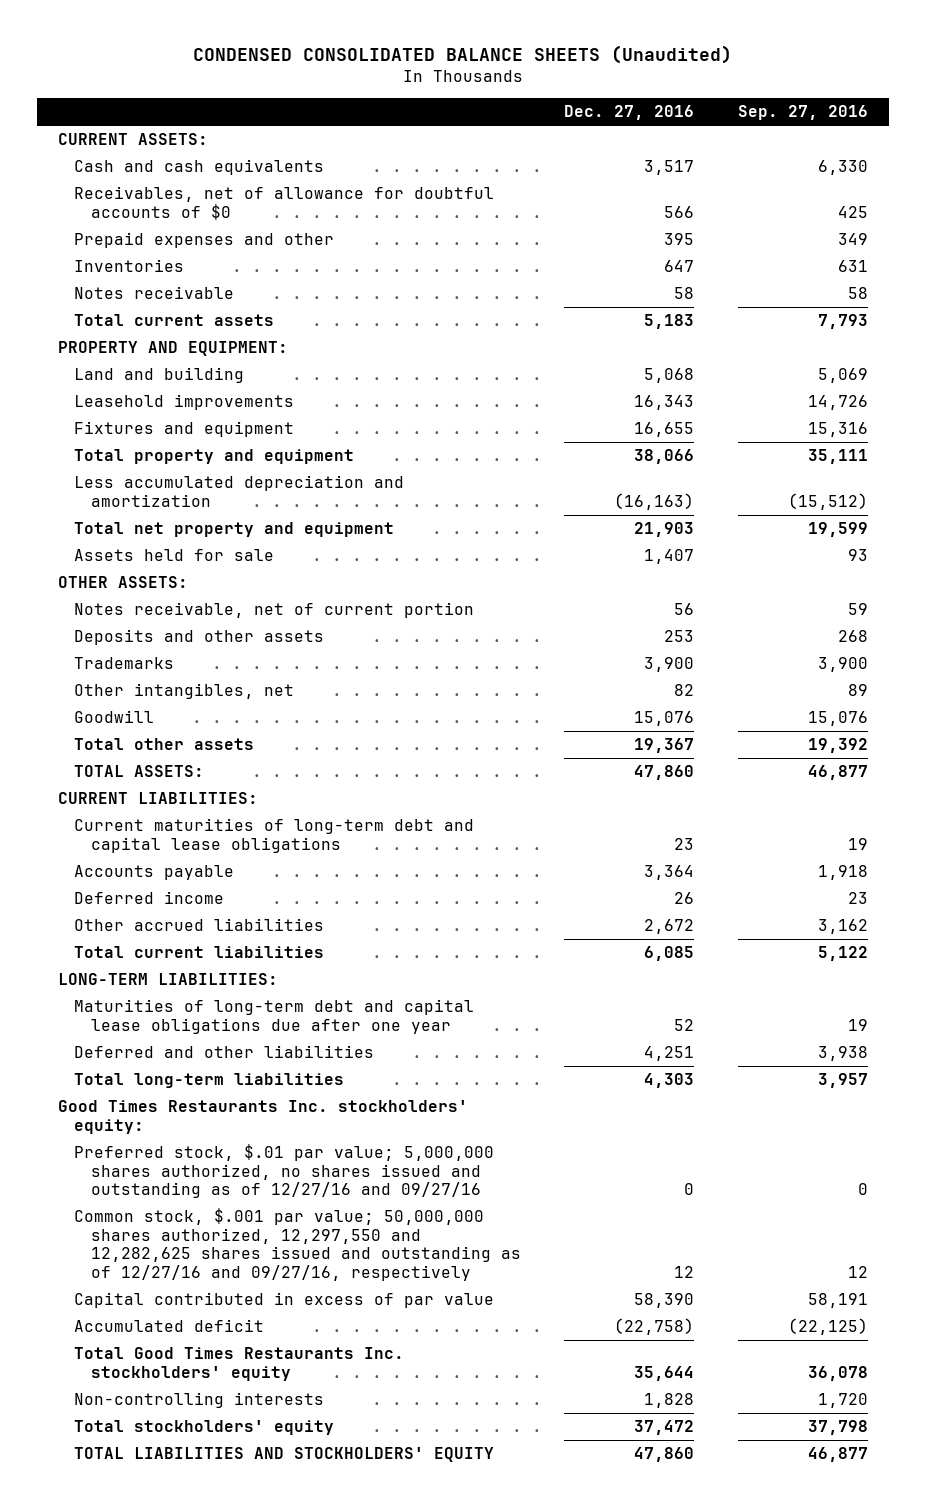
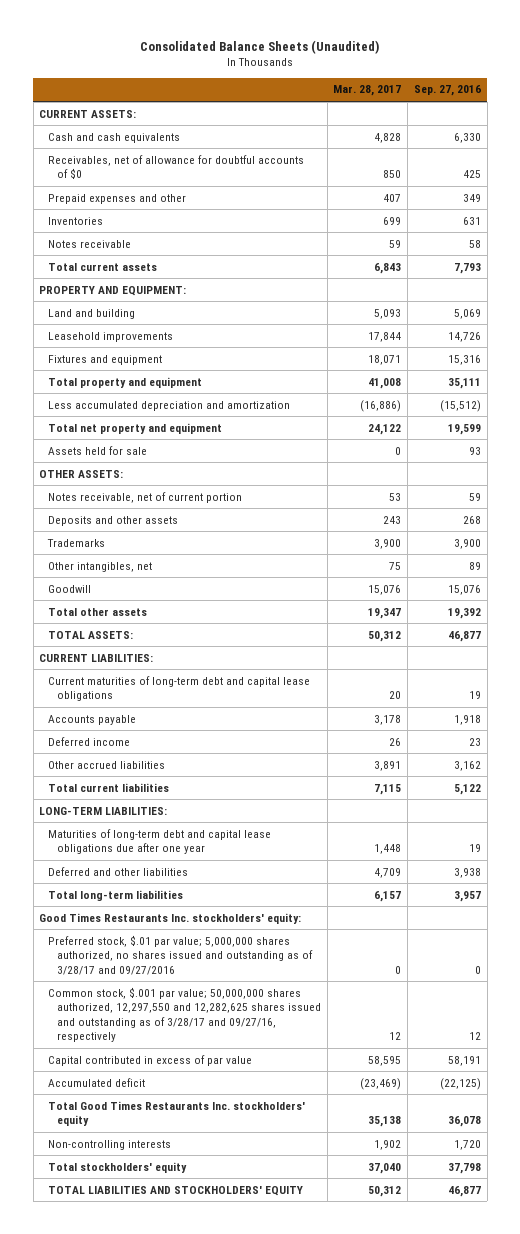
- CONDENSED CONSOLIDATED BALANCE SHEETS (Unaudited)
+ Consolidated Balance Sheets (Unaudited)
- | Dec. 27, 2016 | Sep. 27, 2016
+ | Mar. 28, 2017 | Sep. 27, 2016
- Preferred stock, $.01 par value; 5,000,000 shares authorized, no shares issued and outstanding as of 12/27/16 and 09/27/16 | 0 | 0
- Common stock, $.001 par value; 50,000,000 shares authorized, 12,297,550 and 12,282,625 shares issued and outstanding as of 12/27/16 and 09/27/16, respectively | 12 | 12
+ Preferred stock, $.01 par value; 5,000,000 shares authorized, no shares issued and outstanding as of 3/28/17 and 09/27/2016 | 0 | 0
+ Common stock, $.001 par value; 50,000,000 shares authorized, 12,297,550 and 12,282,625 shares issued and outstanding as of 3/28/17 and 09/27/16, respectively | 12 | 12

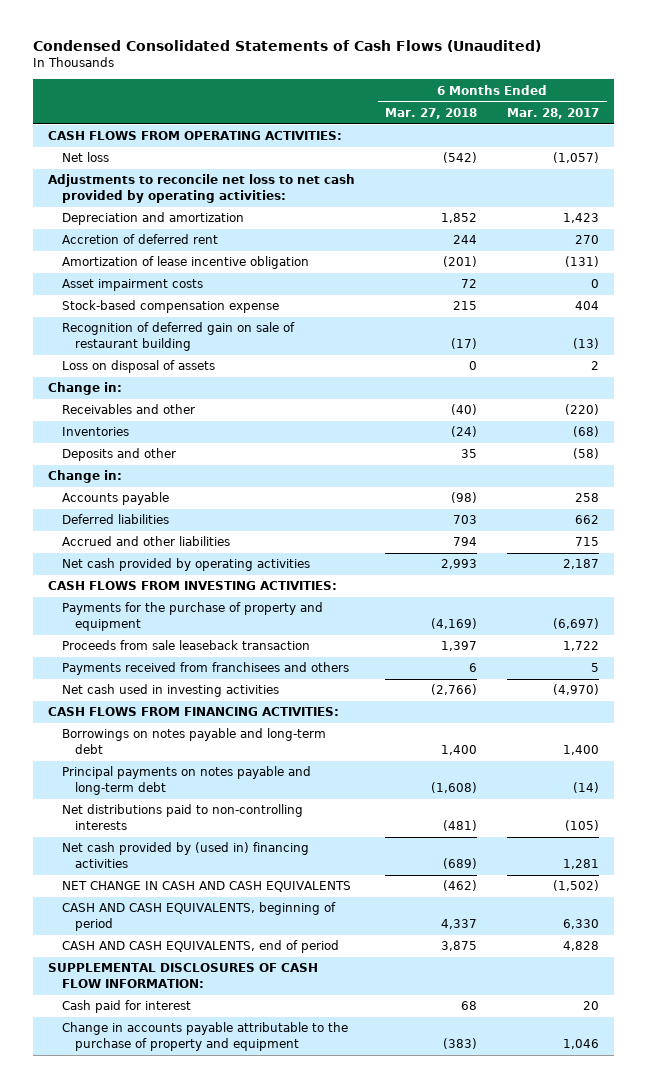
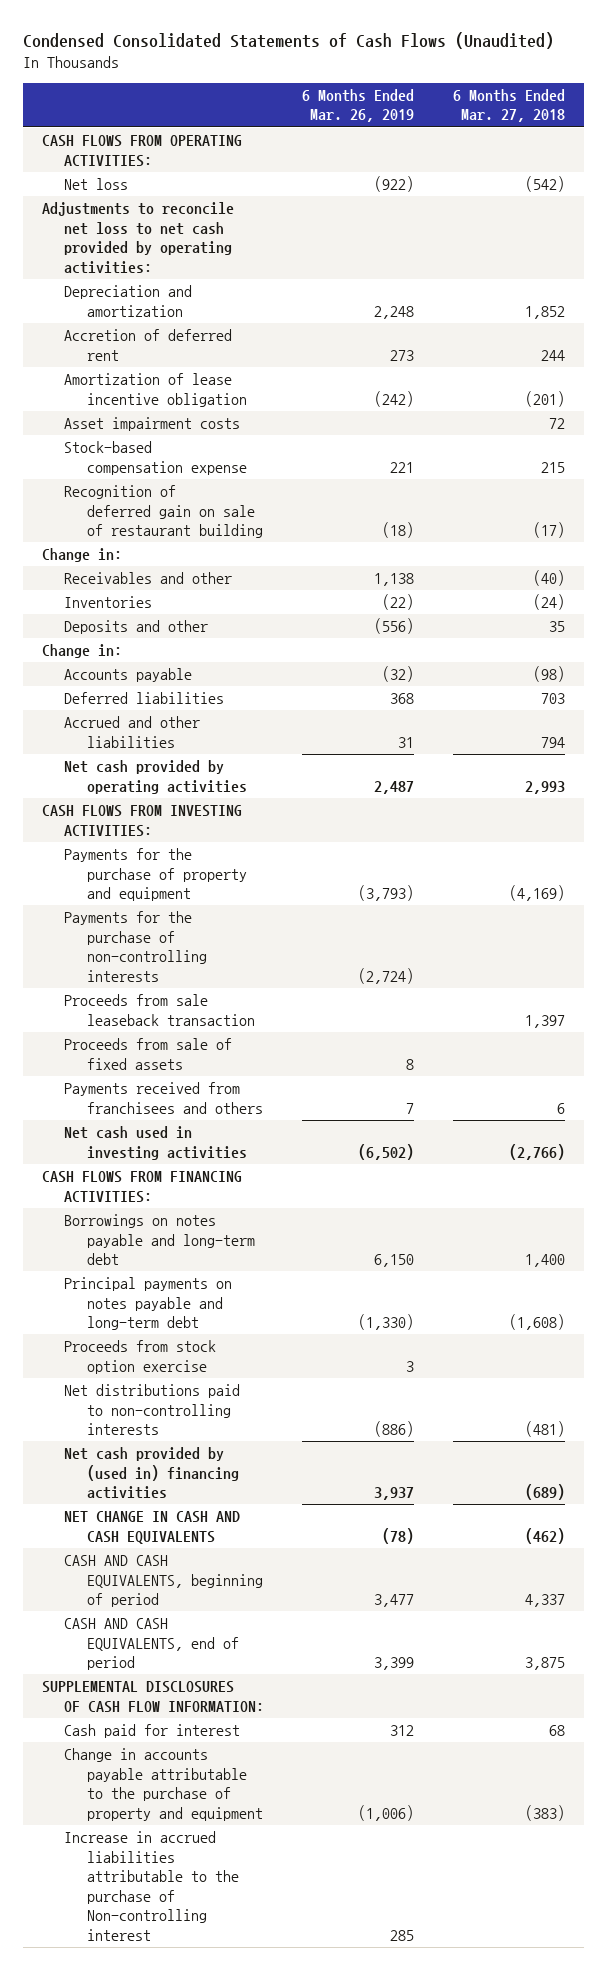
- | 6 Months Ended Mar. 27, 2018 | 6 Months Ended Mar. 28, 2017
+ | 6 Months Ended Mar. 26, 2019 | 6 Months Ended Mar. 27, 2018
- Loss on disposal of assets | 0 | 2
+ Payments for the purchase of non-controlling interests | (2,724) |
+ Proceeds from sale of fixed assets | 8 |
+ Proceeds from stock option exercise | 3 |
+ Increase in accrued liabilities attributable to the purchase of Non-controlling interest | 285 |

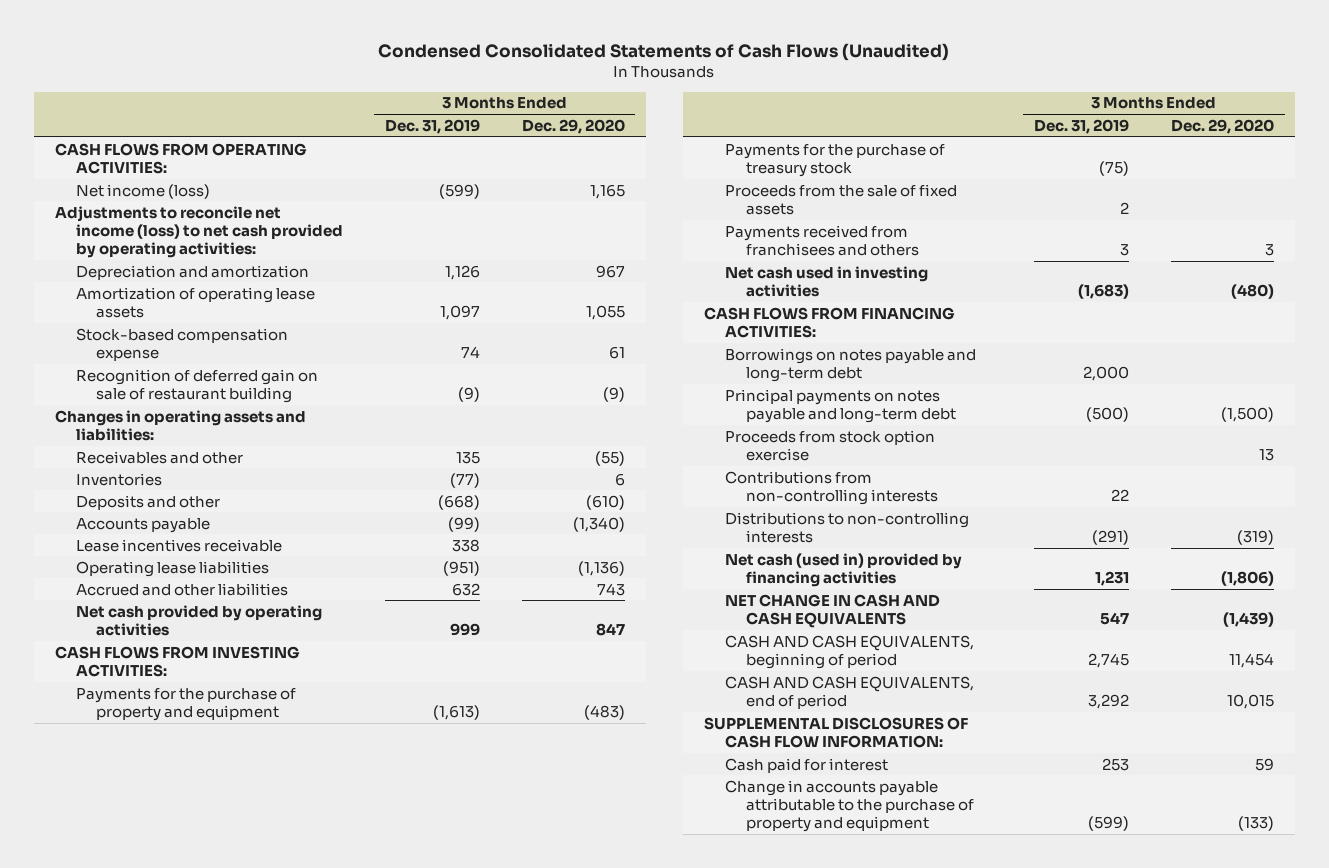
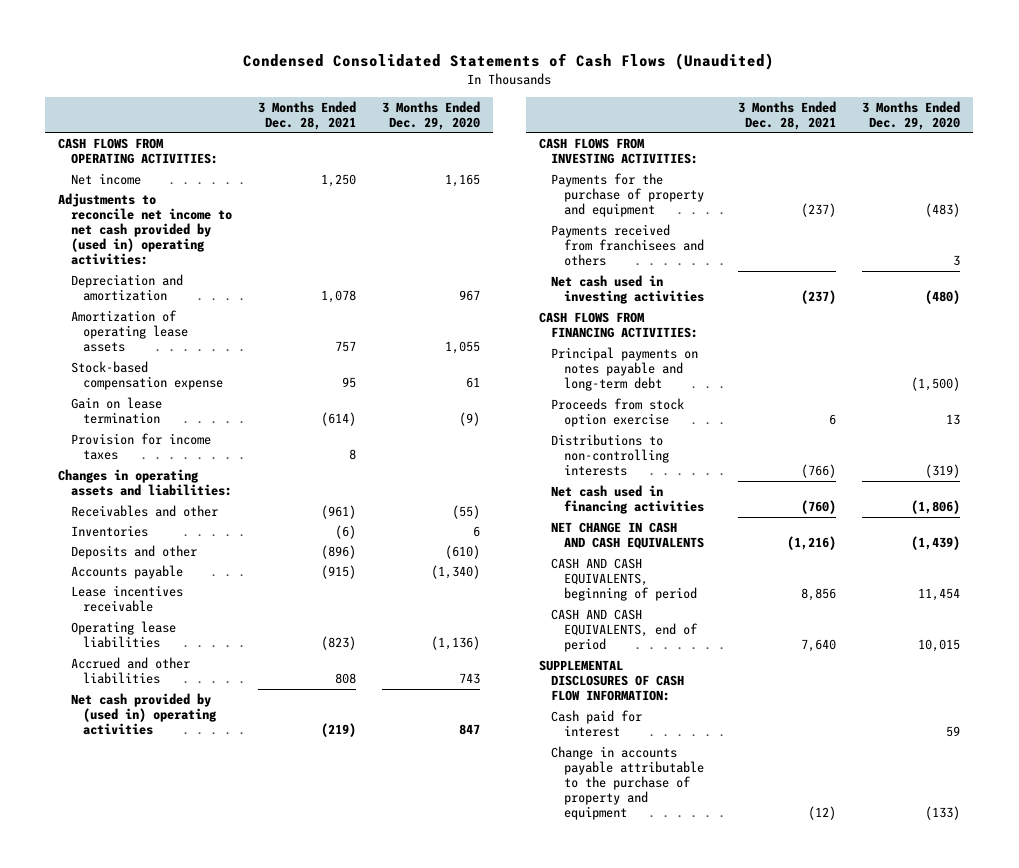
- | 3 Months Ended Dec. 31, 2019 | 3 Months Ended Dec. 29, 2020
+ | 3 Months Ended Dec. 28, 2021 | 3 Months Ended Dec. 29, 2020
- Net income (loss) | (599) | 1,165
- Adjustments to reconcile net income (loss) to net cash provided by operating activities:
+ Net income | 1,250 | 1,165
+ Adjustments to reconcile net income to net cash provided by (used in) operating activities:
- Recognition of deferred gain on sale of restaurant building | (9) | (9)
+ Gain on lease termination | (614) | (9)
+ Provision for income taxes | 8 |
- Net cash provided by operating activities | 999 | 847
+ Net cash provided by (used in) operating activities | (219) | 847
- Payments for the purchase of treasury stock | (75) |
- Proceeds from the sale of fixed assets | 2 |
- Borrowings on notes payable and long-term debt | 2,000 |
- Contributions from non-controlling interests | 22 |
- Net cash (used in) provided by financing activities | 1,231 | (1,806)
+ Net cash used in financing activities | (760) | (1,806)

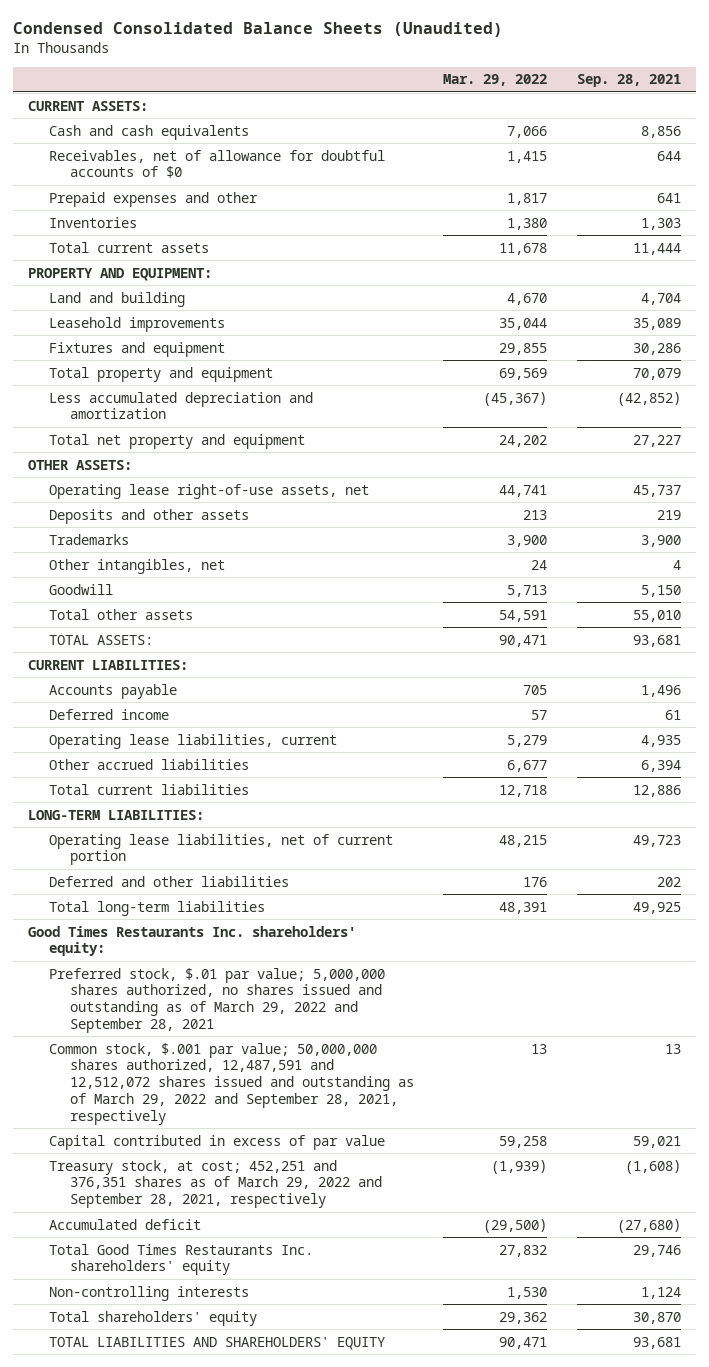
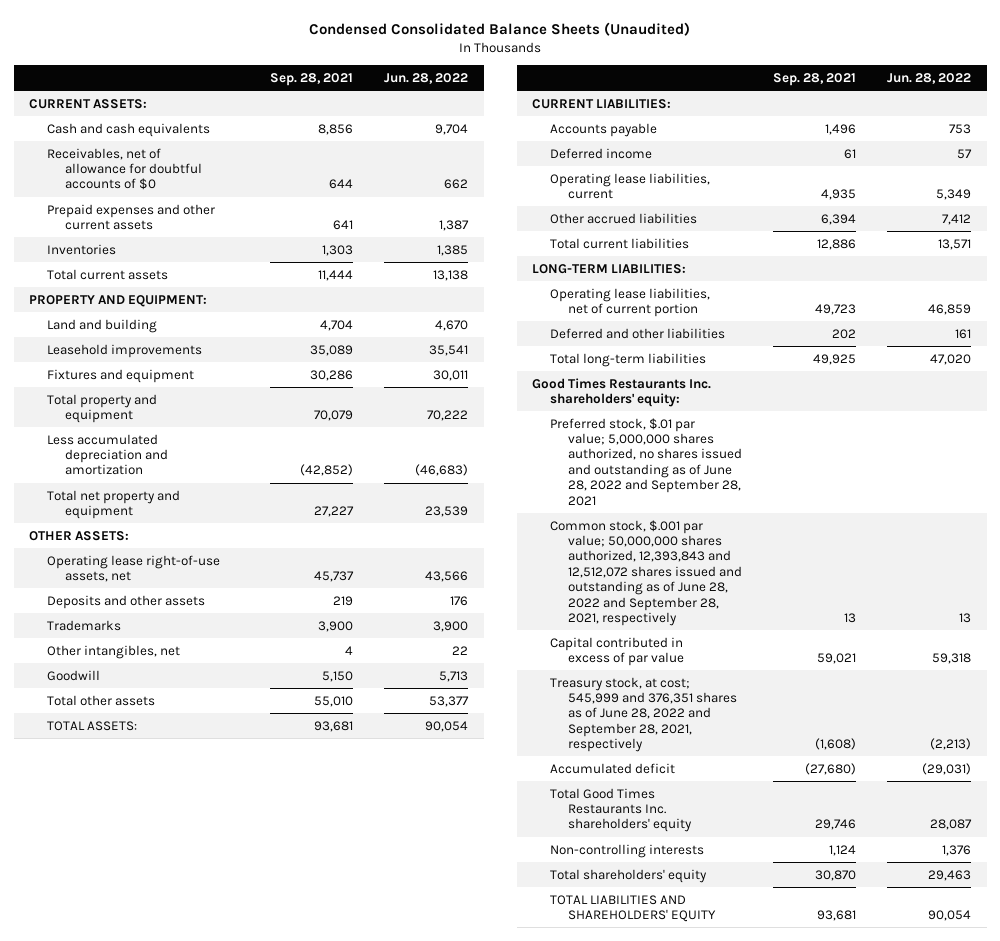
- | Mar. 29, 2022 | Sep. 28, 2021
+ | Sep. 28, 2021 | Jun. 28, 2022
- Prepaid expenses and other | 1,817 | 641
+ Prepaid expenses and other current assets | 641 | 1,387
- Preferred stock, $.01 par value; 5,000,000 shares authorized, no shares issued and outstanding as of March 29, 2022 and September 28, 2021
- Common stock, $.001 par value; 50,000,000 shares authorized, 12,487,591 and 12,512,072 shares issued and outstanding as of March 29, 2022 and September 28, 2021, respectively | 13 | 13
+ Preferred stock, $.01 par value; 5,000,000 shares authorized, no shares issued and outstanding as of June 28, 2022 and September 28, 2021
+ Common stock, $.001 par value; 50,000,000 shares authorized, 12,393,843 and 12,512,072 shares issued and outstanding as of June 28, 2022 and September 28, 2021, respectively | 13 | 13
- Treasury stock, at cost; 452,251 and 376,351 shares as of March 29, 2022 and September 28, 2021, respectively | (1,939) | (1,608)
+ Treasury stock, at cost; 545,999 and 376,351 shares as of June 28, 2022 and September 28, 2021, respectively | (1,608) | (2,213)

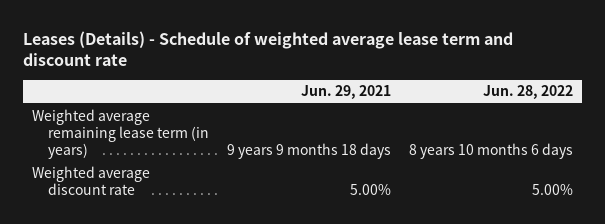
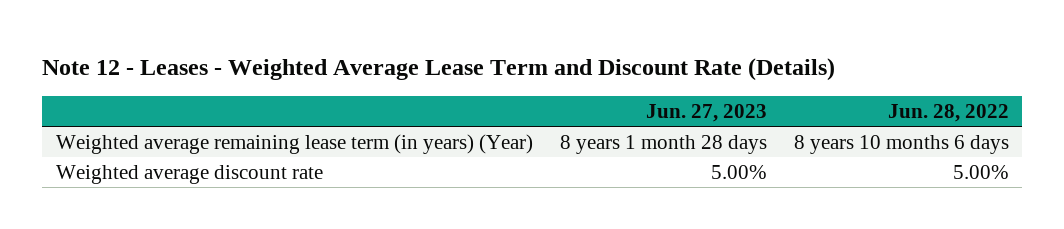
- Leases (Details) - Schedule of weighted average lease term and discount rate
+ Note 12 - Leases - Weighted Average Lease Term and Discount Rate (Details)
- | Jun. 29, 2021 | Jun. 28, 2022
+ | Jun. 27, 2023 | Jun. 28, 2022
- Weighted average remaining lease term (in years) | 9 years 9 months 18 days | 8 years 10 months 6 days
+ Weighted average remaining lease term (in years) (Year) | 8 years 1 month 28 days | 8 years 10 months 6 days

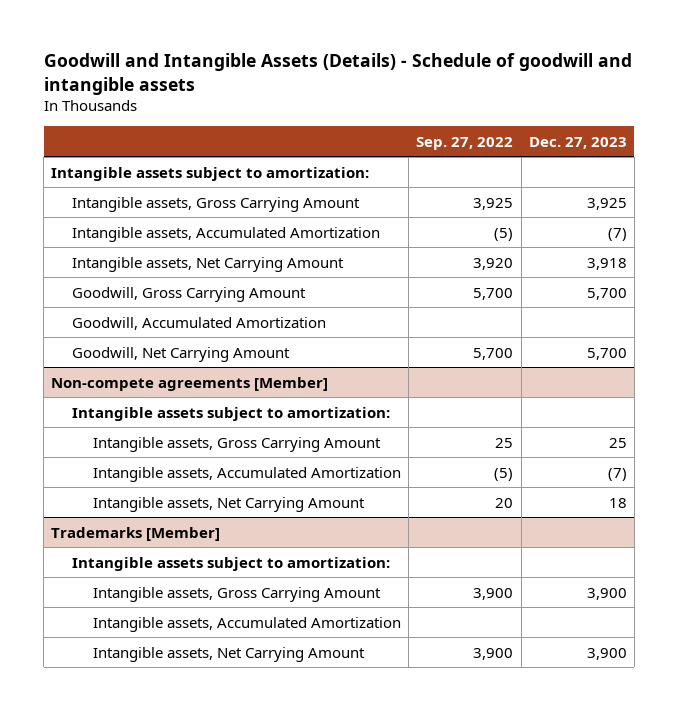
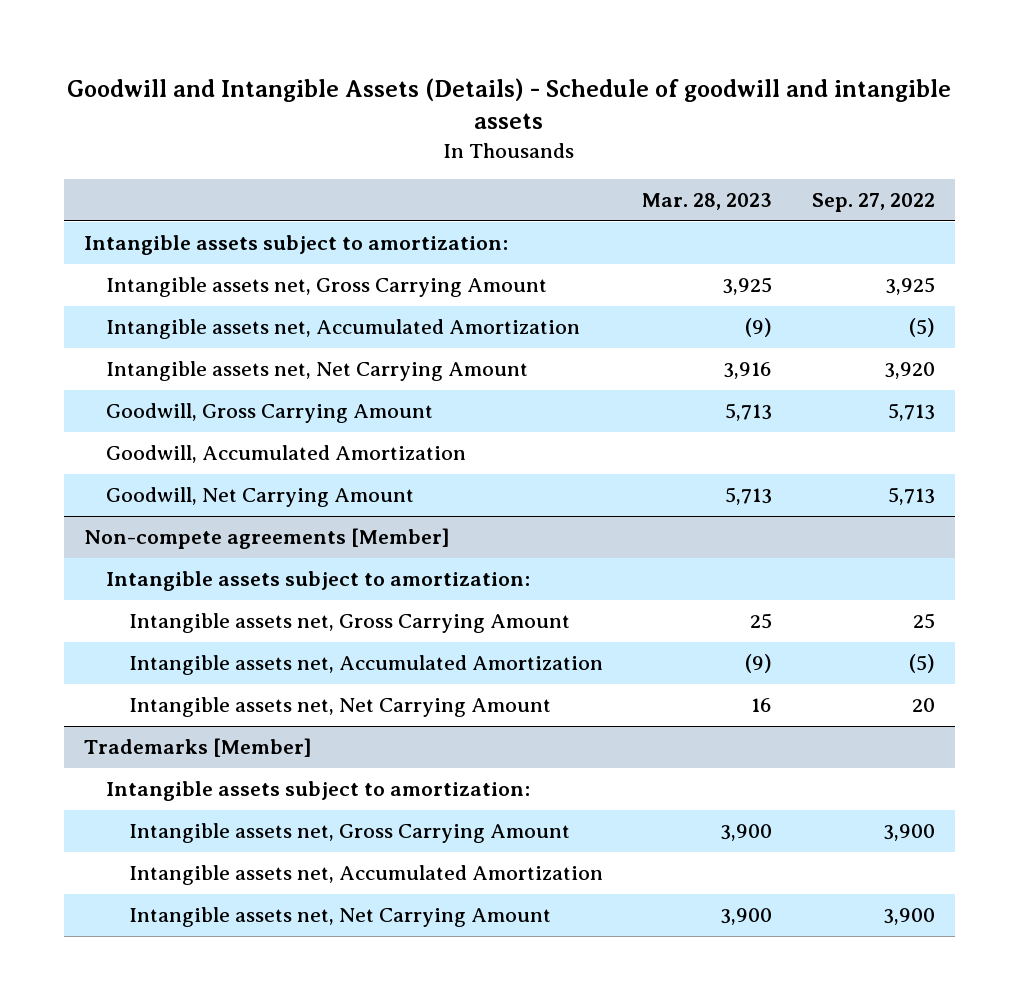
- | Sep. 27, 2022 | Dec. 27, 2023
+ | Mar. 28, 2023 | Sep. 27, 2022
- Intangible assets, Gross Carrying Amount | 3,925 | 3,925
- Intangible assets, Accumulated Amortization | (5) | (7)
- Intangible assets, Net Carrying Amount | 3,920 | 3,918
- Goodwill, Gross Carrying Amount | 5,700 | 5,700
+ Intangible assets net, Gross Carrying Amount | 3,925 | 3,925
+ Intangible assets net, Accumulated Amortization | (9) | (5)
+ Intangible assets net, Net Carrying Amount | 3,916 | 3,920
+ Goodwill, Gross Carrying Amount | 5,713 | 5,713
- Goodwill, Net Carrying Amount | 5,700 | 5,700
+ Goodwill, Net Carrying Amount | 5,713 | 5,713
@ Non-compete agreements [Member]
- Intangible assets, Gross Carrying Amount | 25 | 25
- Intangible assets, Accumulated Amortization | (5) | (7)
- Intangible assets, Net Carrying Amount | 20 | 18
+ Intangible assets net, Gross Carrying Amount | 25 | 25
+ Intangible assets net, Accumulated Amortization | (9) | (5)
+ Intangible assets net, Net Carrying Amount | 16 | 20
@ Trademarks [Member]
- Intangible assets, Gross Carrying Amount | 3,900 | 3,900
- Intangible assets, Accumulated Amortization
- Intangible assets, Net Carrying Amount | 3,900 | 3,900
+ Intangible assets net, Gross Carrying Amount | 3,900 | 3,900
+ Intangible assets net, Accumulated Amortization
+ Intangible assets net, Net Carrying Amount | 3,900 | 3,900

